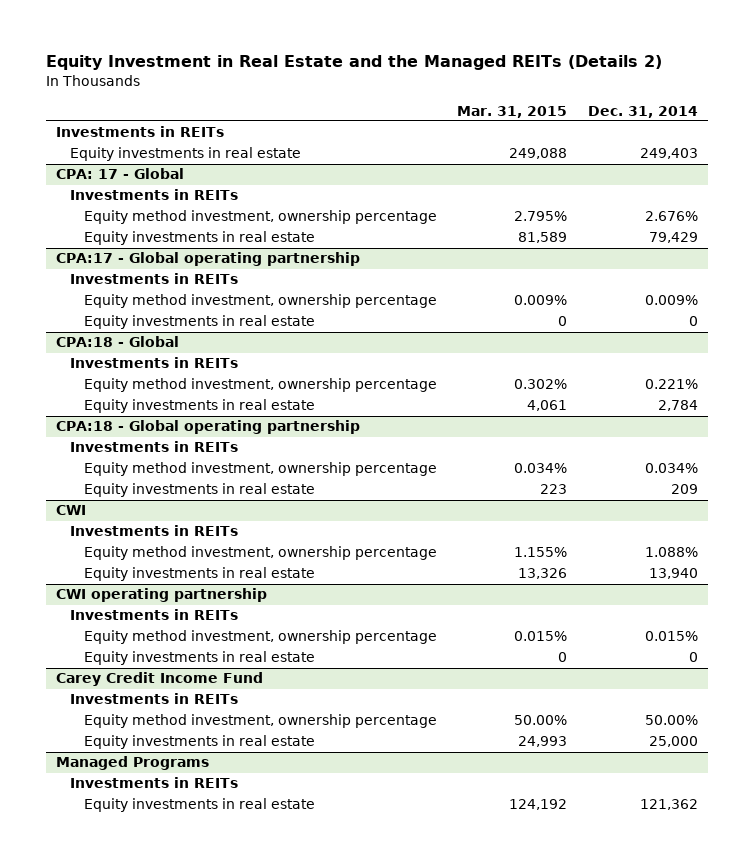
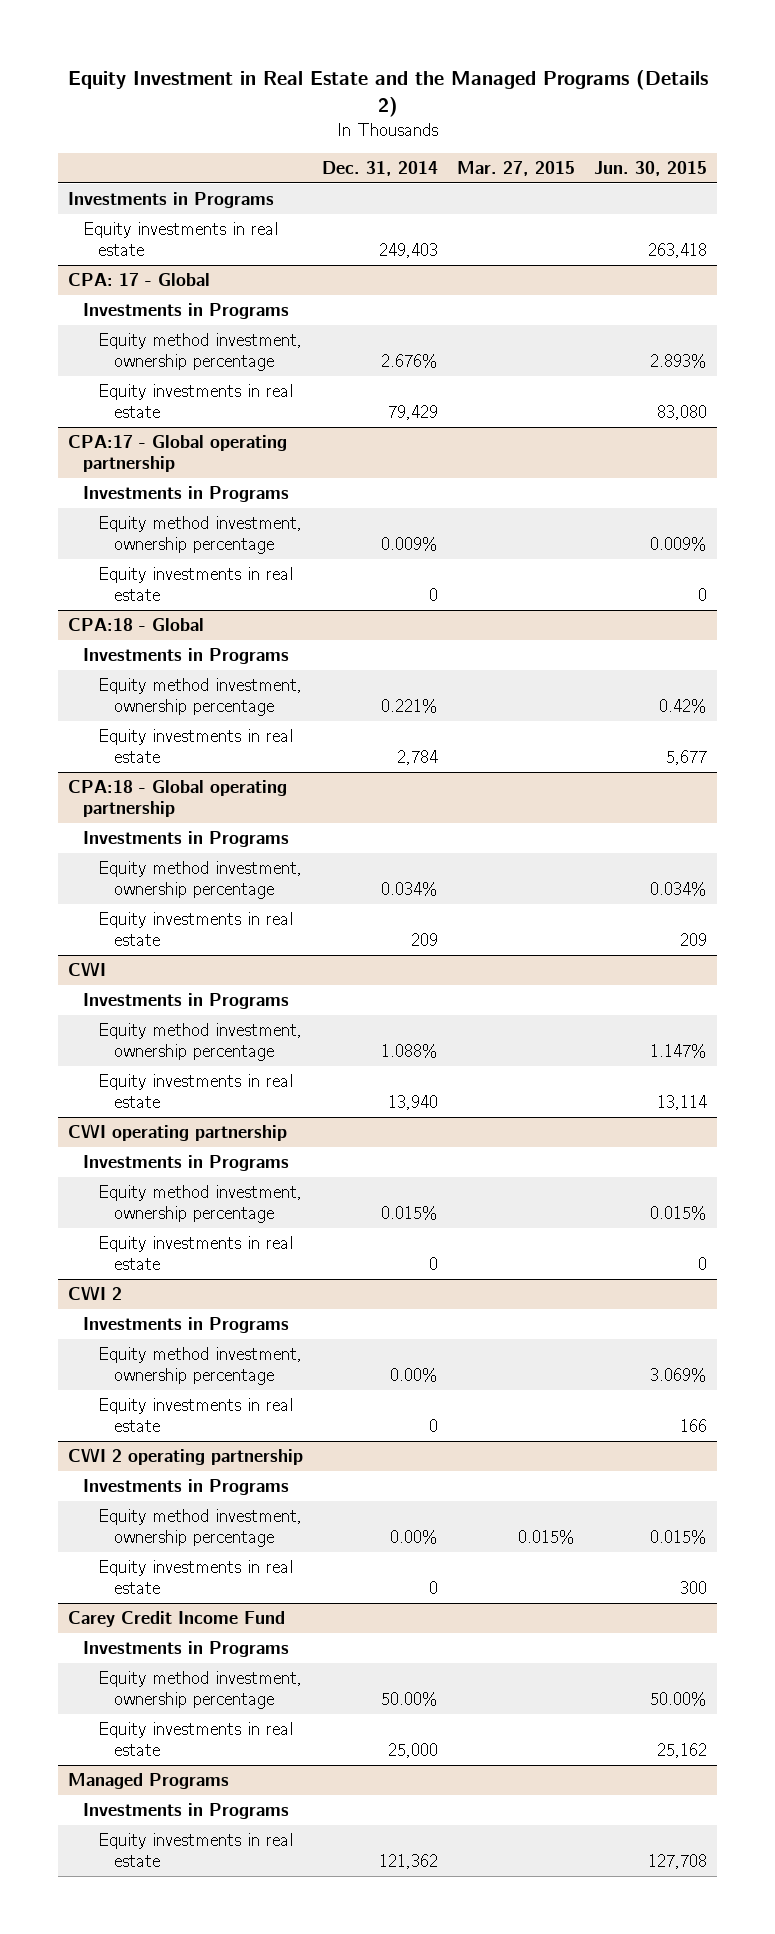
- Equity Investment in Real Estate and the Managed REITs (Details 2)
+ Equity Investment in Real Estate and the Managed Programs (Details 2)
- | Mar. 31, 2015 | Dec. 31, 2014
+ | Dec. 31, 2014 | Mar. 27, 2015 | Jun. 30, 2015
- Investments in REITs
+ Investments in Programs
@ CPA: 17 - Global
- Investments in REITs
+ Investments in Programs
@ CPA:17 - Global operating partnership
- Investments in REITs
+ Investments in Programs
@ CPA:18 - Global
- Investments in REITs
+ Investments in Programs
@ CPA:18 - Global operating partnership
- Investments in REITs
+ Investments in Programs
@ CWI
- Investments in REITs
+ Investments in Programs
@ CWI operating partnership
- Investments in REITs
+ Investments in Programs
+ CWI 2
+ Investments in Programs
+ Equity method investment, ownership percentage | 0.00% | | 3.069%
+ Equity investments in real estate | 0 | | 166
+ CWI 2 operating partnership
+ Investments in Programs
+ Equity method investment, ownership percentage | 0.00% | 0.015% | 0.015%
+ Equity investments in real estate | 0 | | 300
@ Carey Credit Income Fund
- Investments in REITs
+ Investments in Programs
@ Managed Programs
- Investments in REITs
+ Investments in Programs

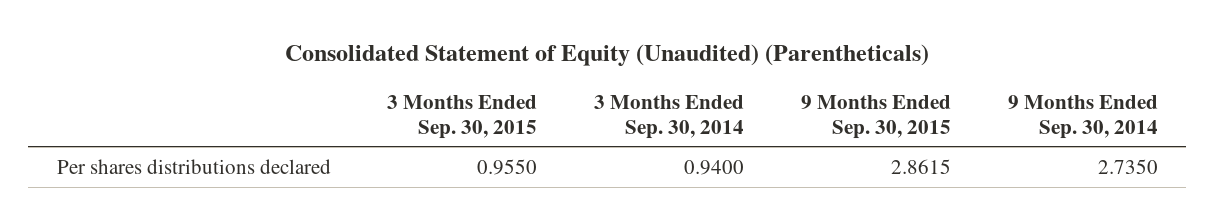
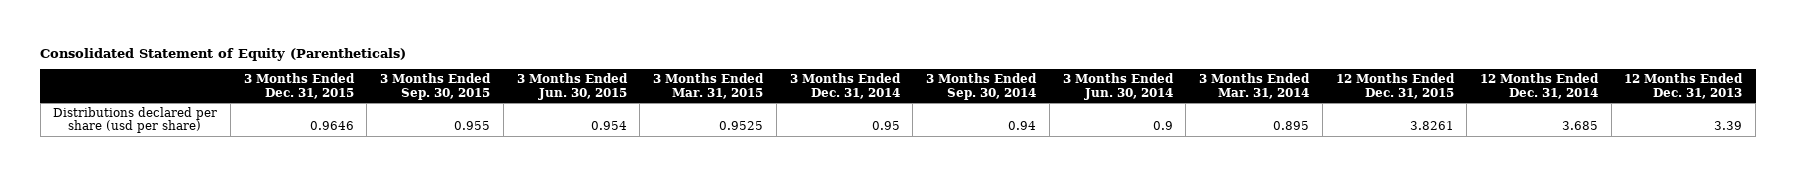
- Consolidated Statement of Equity (Unaudited) (Parentheticals)
+ Consolidated Statement of Equity (Parentheticals)
- | 3 Months Ended Sep. 30, 2015 | 3 Months Ended Sep. 30, 2014 | 9 Months Ended Sep. 30, 2015 | 9 Months Ended Sep. 30, 2014
+ | 3 Months Ended Dec. 31, 2015 | 3 Months Ended Sep. 30, 2015 | 3 Months Ended Jun. 30, 2015 | 3 Months Ended Mar. 31, 2015 | 3 Months Ended Dec. 31, 2014 | 3 Months Ended Sep. 30, 2014 | 3 Months Ended Jun. 30, 2014 | 3 Months Ended Mar. 31, 2014 | 12 Months Ended Dec. 31, 2015 | 12 Months Ended Dec. 31, 2014 | 12 Months Ended Dec. 31, 2013
- Per shares distributions declared | 0.9550 | 0.9400 | 2.8615 | 2.7350
+ Distributions declared per share (usd per share) | 0.9646 | 0.955 | 0.954 | 0.9525 | 0.95 | 0.94 | 0.9 | 0.895 | 3.8261 | 3.685 | 3.39

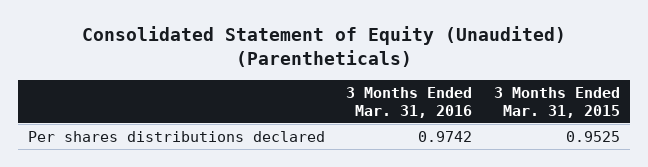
- Consolidated Statement of Equity (Parentheticals)
+ Consolidated Statement of Equity (Unaudited) (Parentheticals)
- | 3 Months Ended Dec. 31, 2015 | 3 Months Ended Sep. 30, 2015 | 3 Months Ended Jun. 30, 2015 | 3 Months Ended Mar. 31, 2015 | 3 Months Ended Dec. 31, 2014 | 3 Months Ended Sep. 30, 2014 | 3 Months Ended Jun. 30, 2014 | 3 Months Ended Mar. 31, 2014 | 12 Months Ended Dec. 31, 2015 | 12 Months Ended Dec. 31, 2014 | 12 Months Ended Dec. 31, 2013
+ | 3 Months Ended Mar. 31, 2016 | 3 Months Ended Mar. 31, 2015
- Distributions declared per share (usd per share) | 0.9646 | 0.955 | 0.954 | 0.9525 | 0.95 | 0.94 | 0.9 | 0.895 | 3.8261 | 3.685 | 3.39
+ Per shares distributions declared | 0.9742 | 0.9525

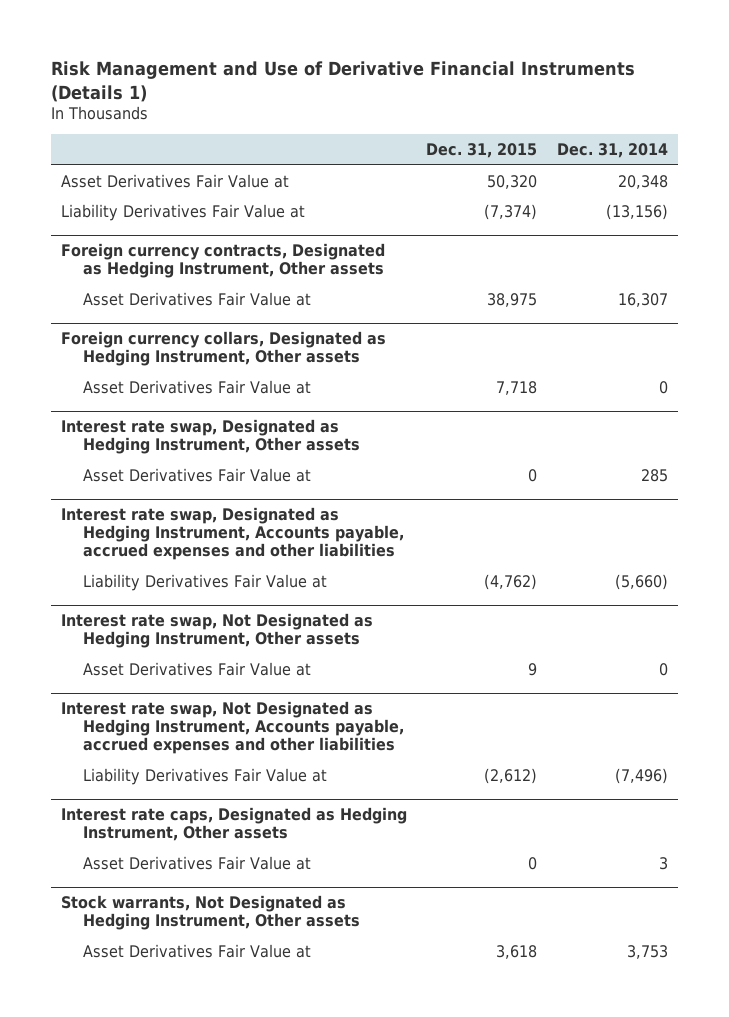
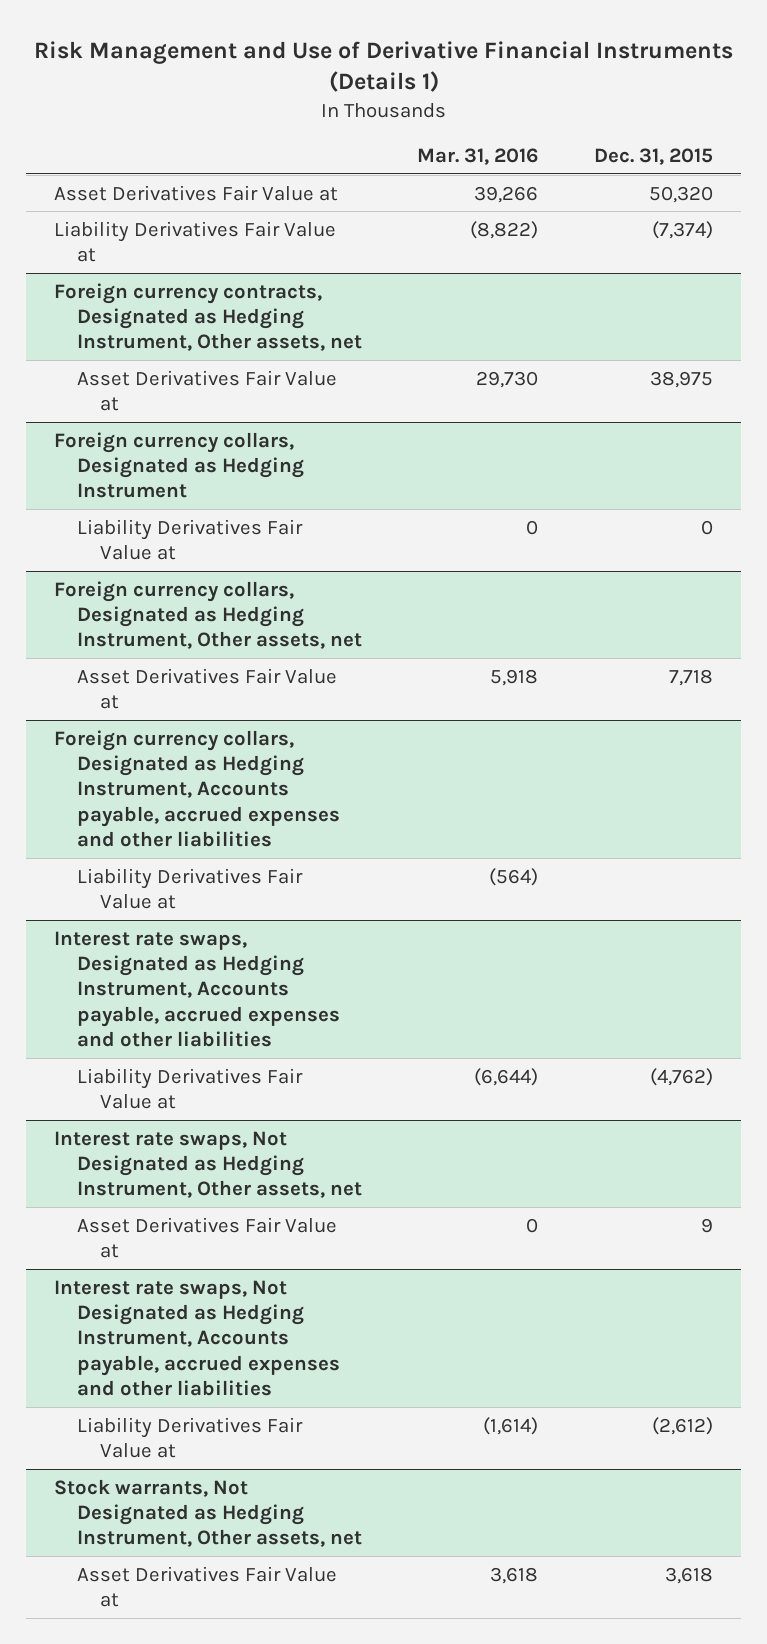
- | Dec. 31, 2015 | Dec. 31, 2014
+ | Mar. 31, 2016 | Dec. 31, 2015
- Foreign currency contracts, Designated as Hedging Instrument, Other assets
+ Foreign currency contracts, Designated as Hedging Instrument, Other assets, net
- Foreign currency collars, Designated as Hedging Instrument, Other assets
+ Foreign currency collars, Designated as Hedging Instrument
+ Liability Derivatives Fair Value at | 0 | 0
+ Foreign currency collars, Designated as Hedging Instrument, Other assets, net
- Interest rate swap, Designated as Hedging Instrument, Other assets
- Asset Derivatives Fair Value at | 0 | 285
- Interest rate swap, Designated as Hedging Instrument, Accounts payable, accrued expenses and other liabilities
+ Foreign currency collars, Designated as Hedging Instrument, Accounts payable, accrued expenses and other liabilities
+ Liability Derivatives Fair Value at | (564) |
+ Interest rate swaps, Designated as Hedging Instrument, Accounts payable, accrued expenses and other liabilities
- Interest rate swap, Not Designated as Hedging Instrument, Other assets
+ Interest rate swaps, Not Designated as Hedging Instrument, Other assets, net
- Interest rate swap, Not Designated as Hedging Instrument, Accounts payable, accrued expenses and other liabilities
+ Interest rate swaps, Not Designated as Hedging Instrument, Accounts payable, accrued expenses and other liabilities
- Interest rate caps, Designated as Hedging Instrument, Other assets
- Asset Derivatives Fair Value at | 0 | 3
- Stock warrants, Not Designated as Hedging Instrument, Other assets
+ Stock warrants, Not Designated as Hedging Instrument, Other assets, net

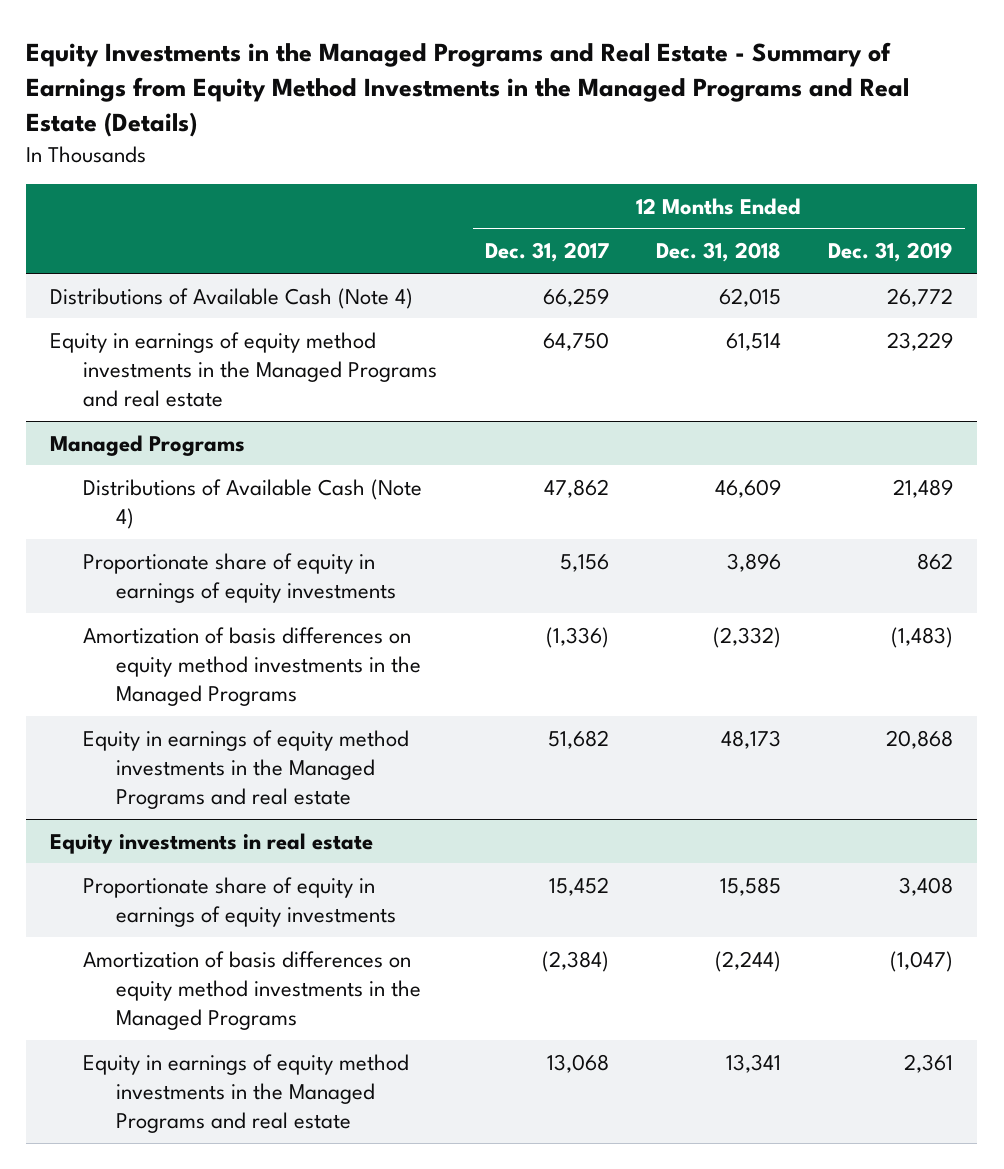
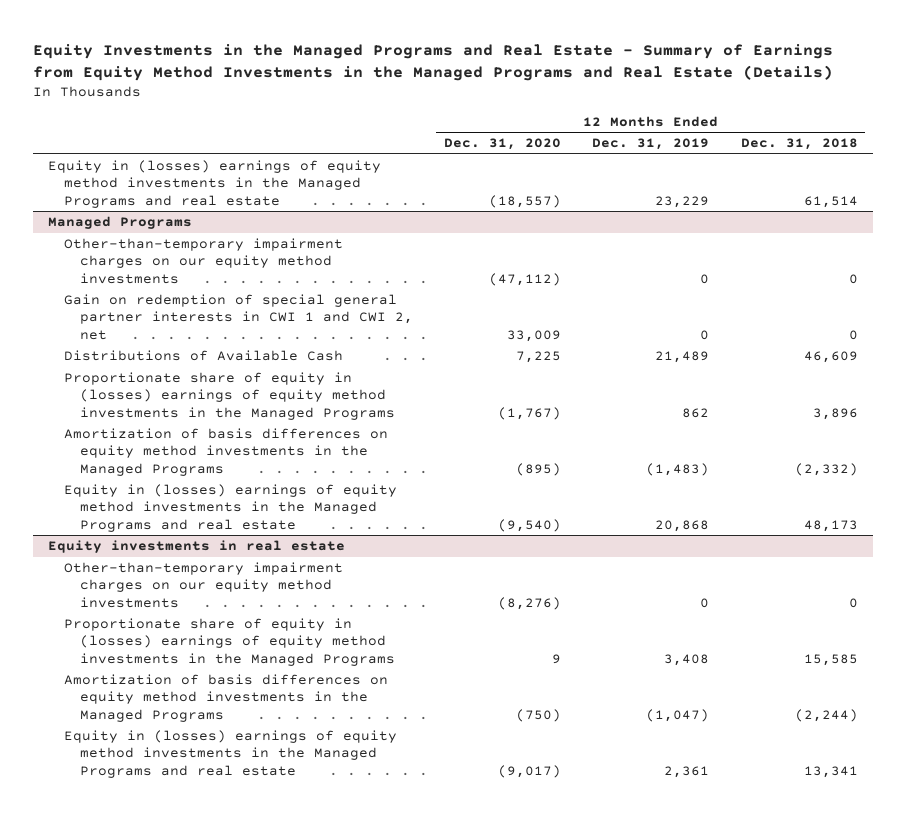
- | 12 Months Ended Dec. 31, 2017 | 12 Months Ended Dec. 31, 2018 | 12 Months Ended Dec. 31, 2019
+ | 12 Months Ended Dec. 31, 2020 | 12 Months Ended Dec. 31, 2019 | 12 Months Ended Dec. 31, 2018
- Distributions of Available Cash (Note 4) | 66,259 | 62,015 | 26,772
- Equity in earnings of equity method investments in the Managed Programs and real estate | 64,750 | 61,514 | 23,229
+ Equity in (losses) earnings of equity method investments in the Managed Programs and real estate | (18,557) | 23,229 | 61,514
@ Managed Programs
- Distributions of Available Cash (Note 4) | 47,862 | 46,609 | 21,489
- Proportionate share of equity in earnings of equity investments | 5,156 | 3,896 | 862
+ Other-than-temporary impairment charges on our equity method investments | (47,112) | 0 | 0
+ Gain on redemption of special general partner interests in CWI 1 and CWI 2, net | 33,009 | 0 | 0
+ Distributions of Available Cash | 7,225 | 21,489 | 46,609
+ Proportionate share of equity in (losses) earnings of equity method investments in the Managed Programs | (1,767) | 862 | 3,896
- Equity in earnings of equity method investments in the Managed Programs and real estate | 51,682 | 48,173 | 20,868
+ Equity in (losses) earnings of equity method investments in the Managed Programs and real estate | (9,540) | 20,868 | 48,173
@ Equity investments in real estate
- Proportionate share of equity in earnings of equity investments | 15,452 | 15,585 | 3,408
+ Other-than-temporary impairment charges on our equity method investments | (8,276) | 0 | 0
+ Proportionate share of equity in (losses) earnings of equity method investments in the Managed Programs | 9 | 3,408 | 15,585
- Equity in earnings of equity method investments in the Managed Programs and real estate | 13,068 | 13,341 | 2,361
+ Equity in (losses) earnings of equity method investments in the Managed Programs and real estate | (9,017) | 2,361 | 13,341

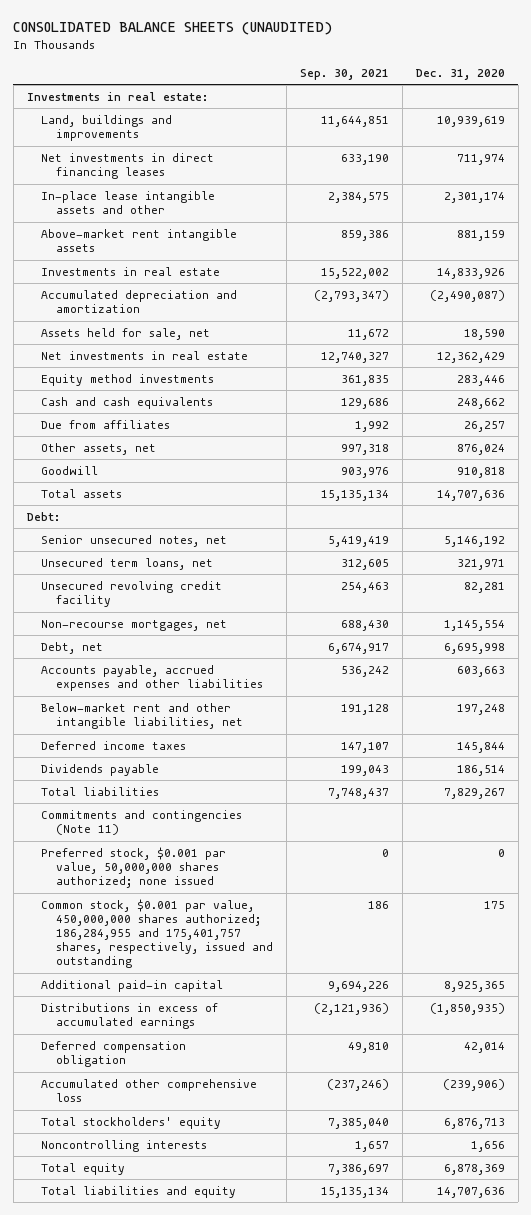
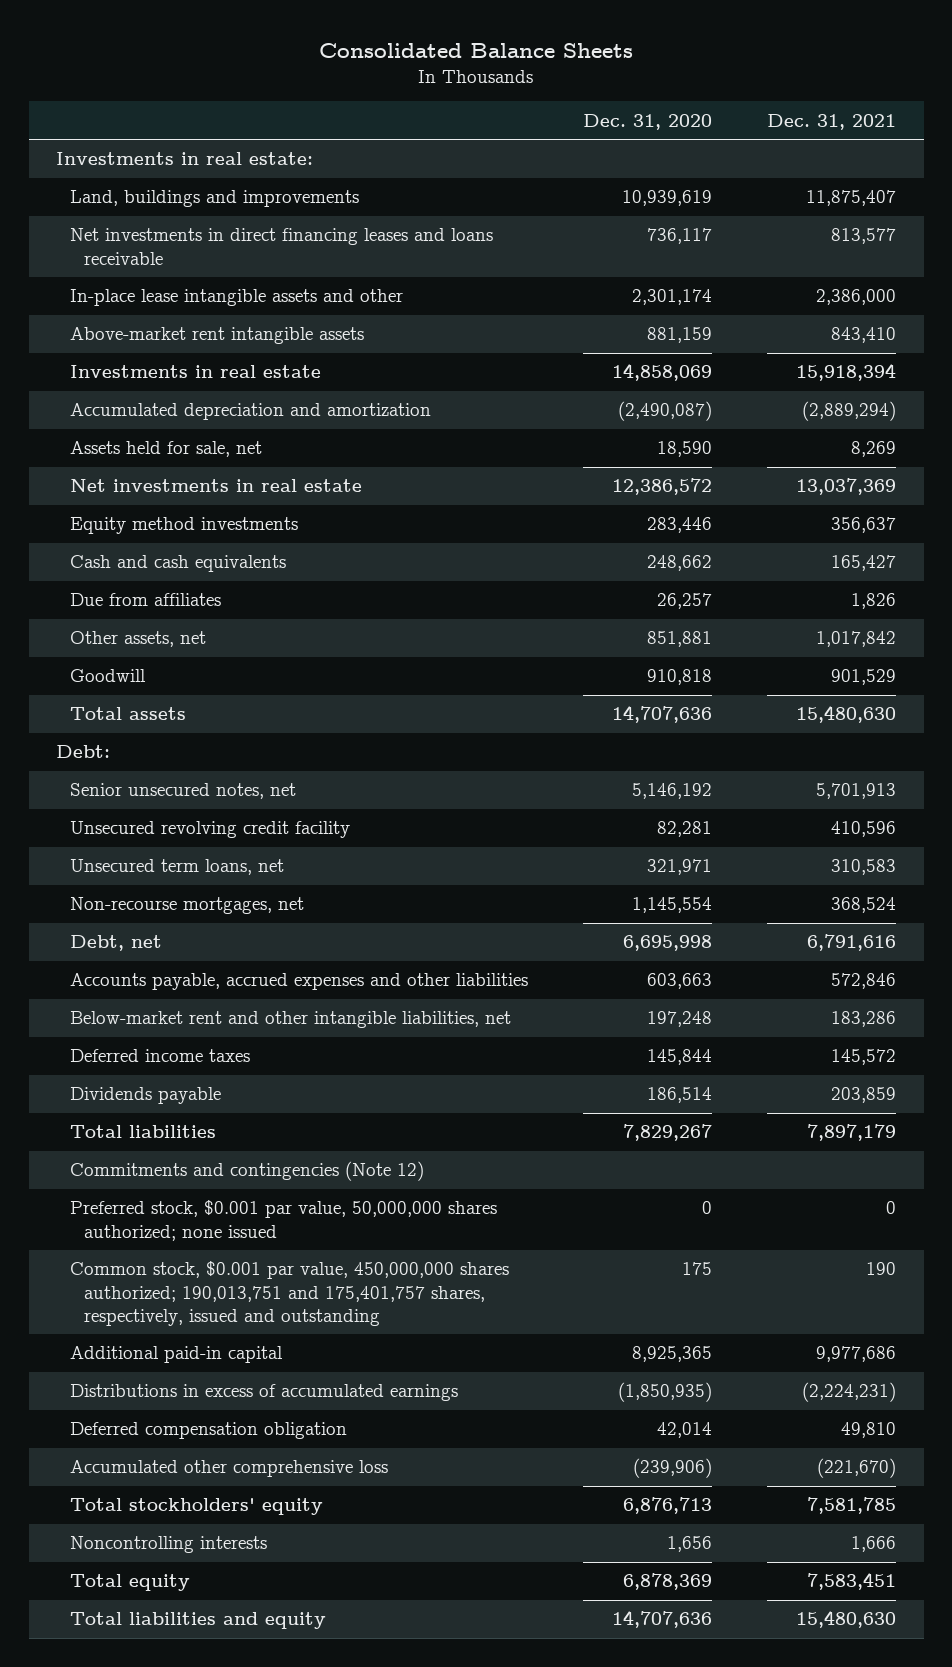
- CONSOLIDATED BALANCE SHEETS (UNAUDITED)
+ Consolidated Balance Sheets
- | Sep. 30, 2021 | Dec. 31, 2020
+ | Dec. 31, 2020 | Dec. 31, 2021
- Net investments in direct financing leases | 633,190 | 711,974
+ Net investments in direct financing leases and loans receivable | 736,117 | 813,577
- Investments in real estate | 15,522,002 | 14,833,926
+ Investments in real estate | 14,858,069 | 15,918,394
- Net investments in real estate | 12,740,327 | 12,362,429
+ Net investments in real estate | 12,386,572 | 13,037,369
- Other assets, net | 997,318 | 876,024
+ Other assets, net | 851,881 | 1,017,842
moved down: Unsecured term loans, net | 321,971 | 310,583
- Commitments and contingencies (Note 11)
+ Commitments and contingencies (Note 12)
- Common stock, $0.001 par value, 450,000,000 shares authorized; 186,284,955 and 175,401,757 shares, respectively, issued and outstanding | 186 | 175
+ Common stock, $0.001 par value, 450,000,000 shares authorized; 190,013,751 and 175,401,757 shares, respectively, issued and outstanding | 175 | 190

